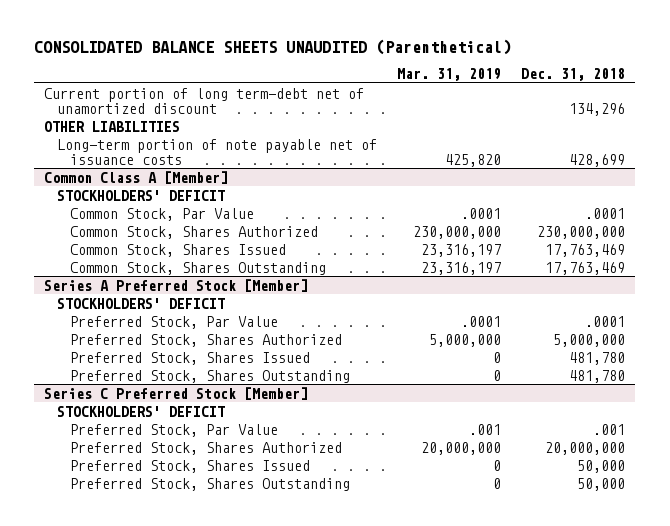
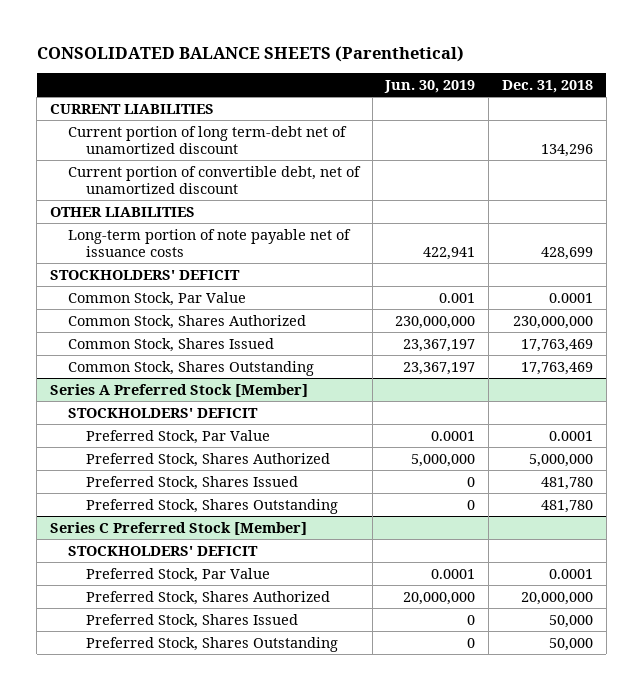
- CONSOLIDATED BALANCE SHEETS UNAUDITED (Parenthetical)
+ CONSOLIDATED BALANCE SHEETS (Parenthetical)
- | Mar. 31, 2019 | Dec. 31, 2018
+ | Jun. 30, 2019 | Dec. 31, 2018
+ CURRENT LIABILITIES
+ Current portion of convertible debt, net of unamortized discount
- Common Class A [Member]
- Common Stock, Par Value | .0001 | .0001
+ Common Stock, Par Value | 0.001 | 0.0001
@ Series A Preferred Stock [Member]
- Preferred Stock, Par Value | .0001 | .0001
+ Preferred Stock, Par Value | 0.0001 | 0.0001
@ Series C Preferred Stock [Member]
- Preferred Stock, Par Value | .001 | .001
+ Preferred Stock, Par Value | 0.0001 | 0.0001

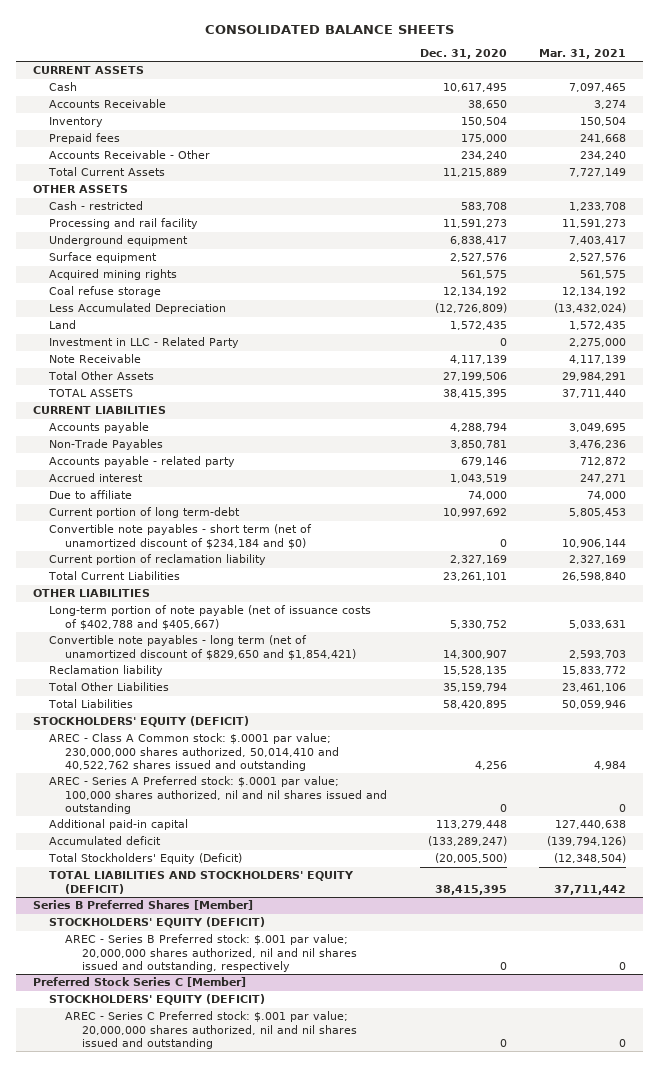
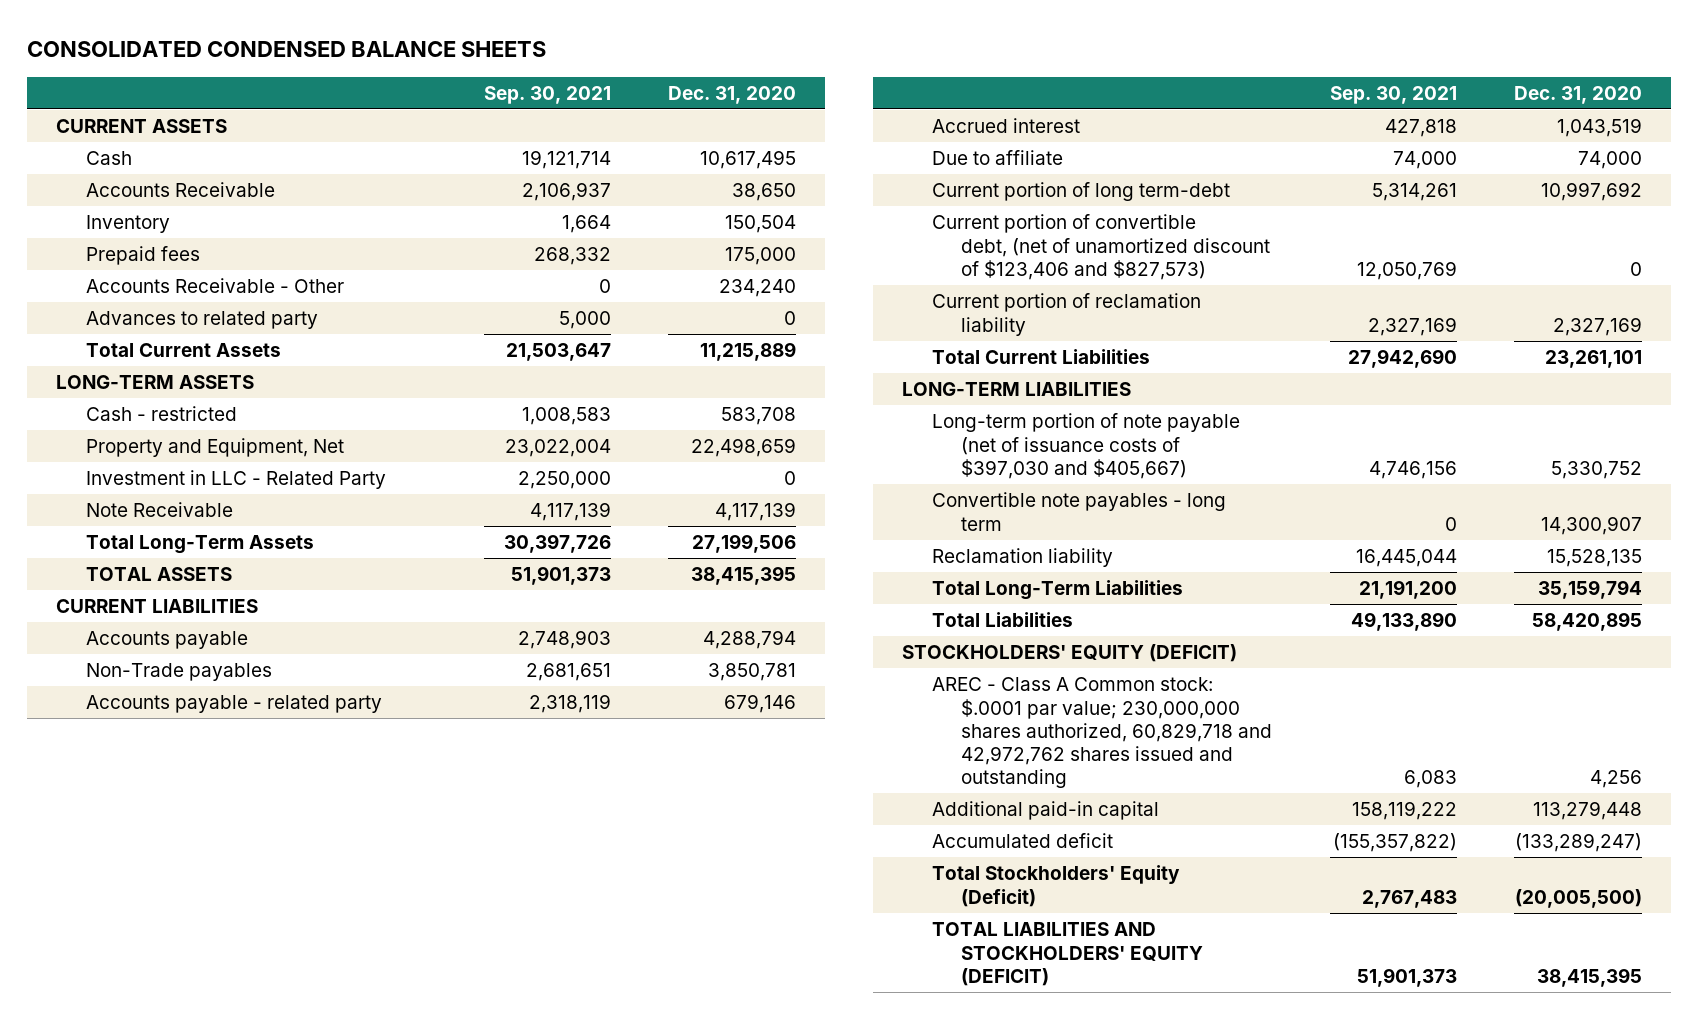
- CONSOLIDATED BALANCE SHEETS
+ CONSOLIDATED CONDENSED BALANCE SHEETS
- | Dec. 31, 2020 | Mar. 31, 2021
+ | Sep. 30, 2021 | Dec. 31, 2020
+ Advances to related party | 5,000 | 0
- OTHER ASSETS
+ LONG-TERM ASSETS
- Processing and rail facility | 11,591,273 | 11,591,273
- Underground equipment | 6,838,417 | 7,403,417
- Surface equipment | 2,527,576 | 2,527,576
- Acquired mining rights | 561,575 | 561,575
- Coal refuse storage | 12,134,192 | 12,134,192
- Less Accumulated Depreciation | (12,726,809) | (13,432,024)
- Land | 1,572,435 | 1,572,435
+ Property and Equipment, Net | 23,022,004 | 22,498,659
- Total Other Assets | 27,199,506 | 29,984,291
+ Total Long-Term Assets | 30,397,726 | 27,199,506
- Non-Trade Payables | 3,850,781 | 3,476,236
+ Non-Trade payables | 2,681,651 | 3,850,781
- Convertible note payables - short term (net of unamortized discount of $234,184 and $0) | 0 | 10,906,144
+ Current portion of convertible debt, (net of unamortized discount of $123,406 and $827,573) | 12,050,769 | 0
- OTHER LIABILITIES
- Long-term portion of note payable (net of issuance costs of $402,788 and $405,667) | 5,330,752 | 5,033,631
- Convertible note payables - long term (net of unamortized discount of $829,650 and $1,854,421) | 14,300,907 | 2,593,703
+ LONG-TERM LIABILITIES
+ Long-term portion of note payable (net of issuance costs of $397,030 and $405,667) | 4,746,156 | 5,330,752
+ Convertible note payables - long term | 0 | 14,300,907
- Total Other Liabilities | 35,159,794 | 23,461,106
+ Total Long-Term Liabilities | 21,191,200 | 35,159,794
- AREC - Class A Common stock: $.0001 par value; 230,000,000 shares authorized, 50,014,410 and 40,522,762 shares issued and outstanding | 4,256 | 4,984
- AREC - Series A Preferred stock: $.0001 par value; 100,000 shares authorized, nil and nil shares issued and outstanding | 0 | 0
+ AREC - Class A Common stock: $.0001 par value; 230,000,000 shares authorized, 60,829,718 and 42,972,762 shares issued and outstanding | 6,083 | 4,256
- Series B Preferred Shares [Member]
- STOCKHOLDERS' EQUITY (DEFICIT)
- AREC - Series B Preferred stock: $.001 par value; 20,000,000 shares authorized, nil and nil shares issued and outstanding, respectively | 0 | 0
- Preferred Stock Series C [Member]
- STOCKHOLDERS' EQUITY (DEFICIT)
- AREC - Series C Preferred stock: $.001 par value; 20,000,000 shares authorized, nil and nil shares issued and outstanding | 0 | 0

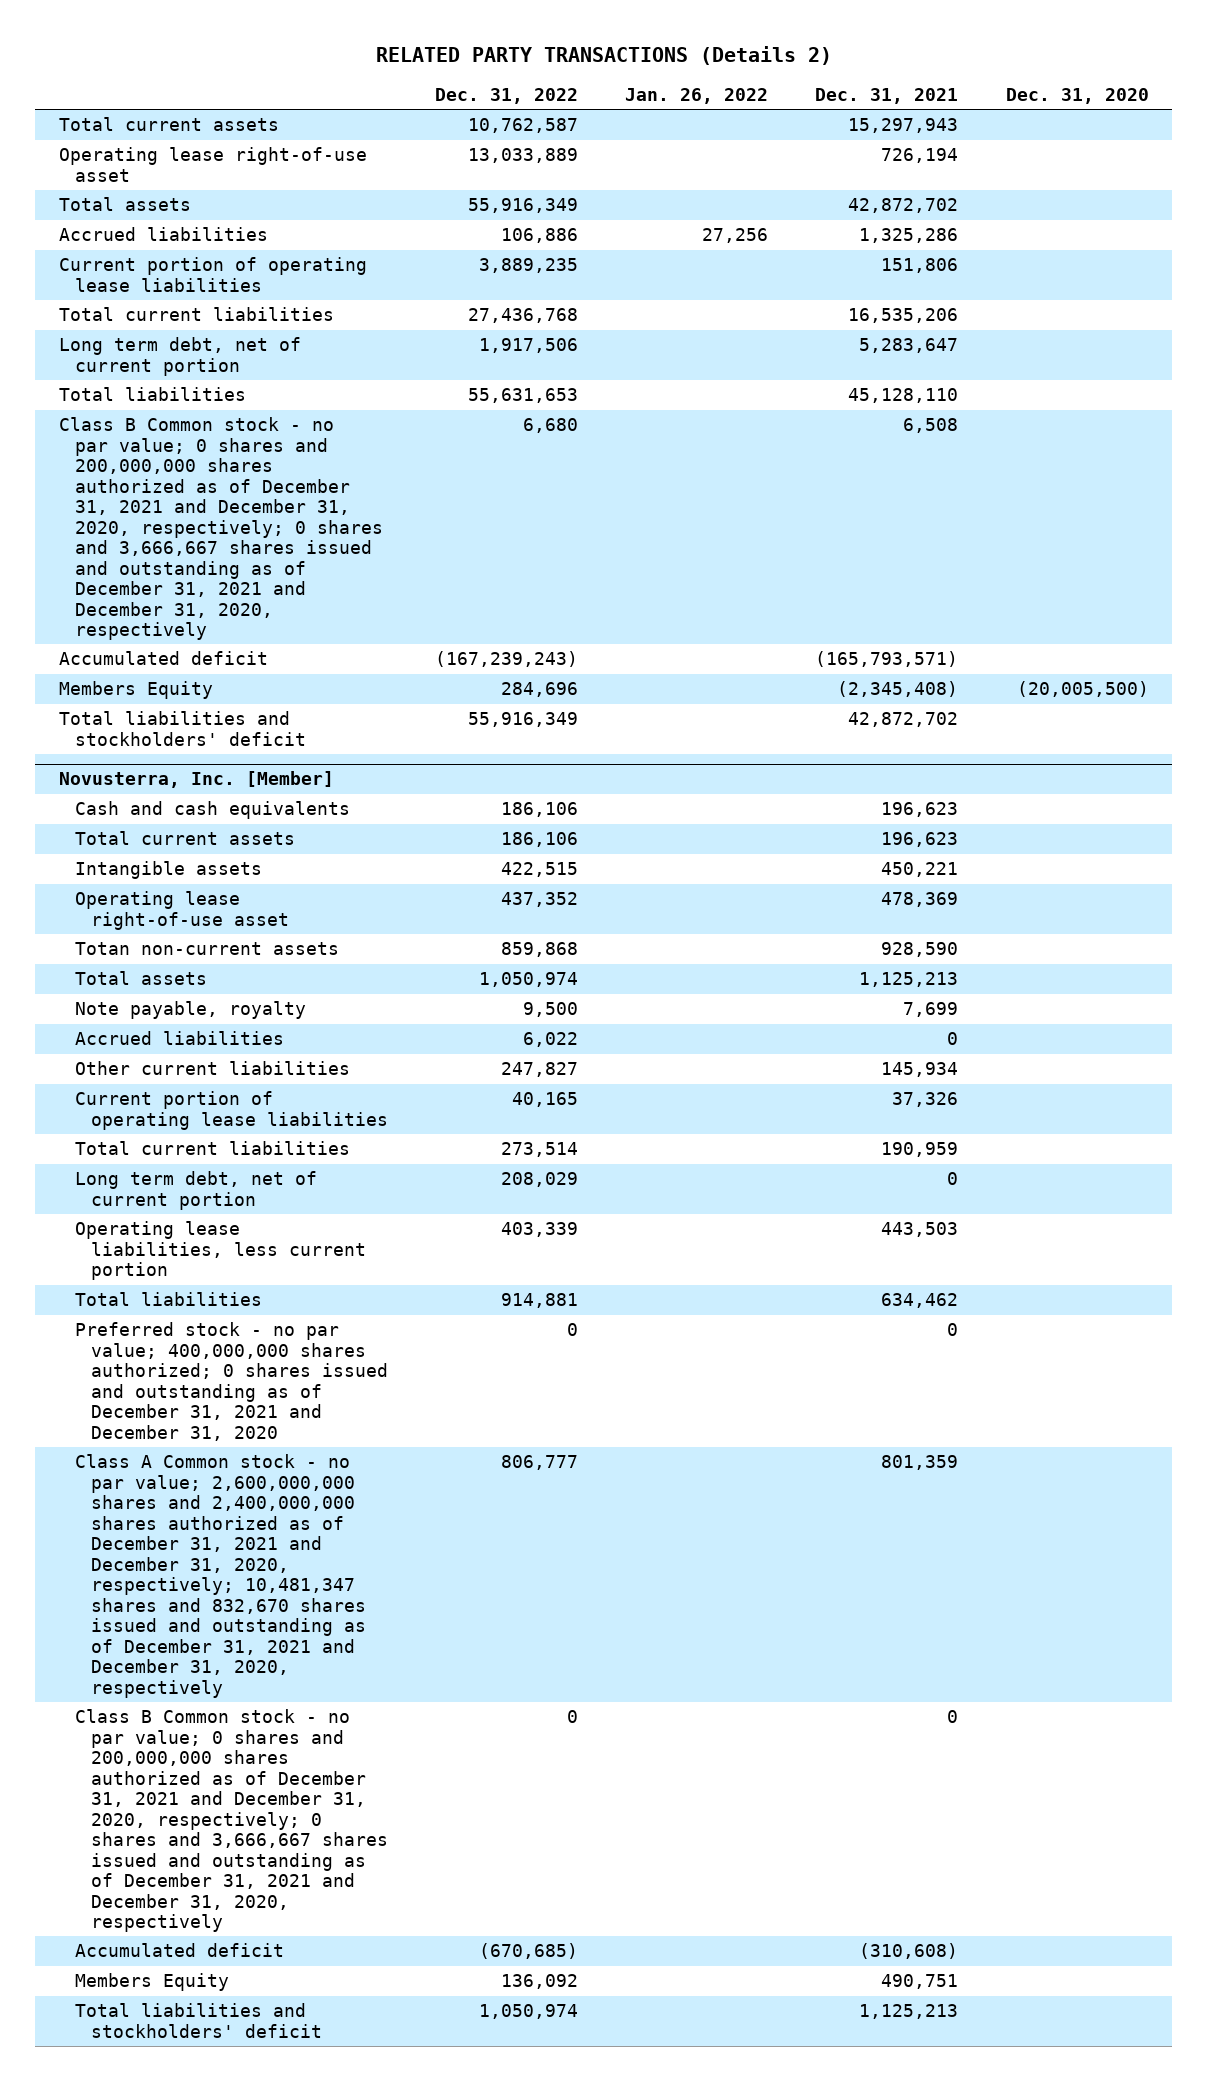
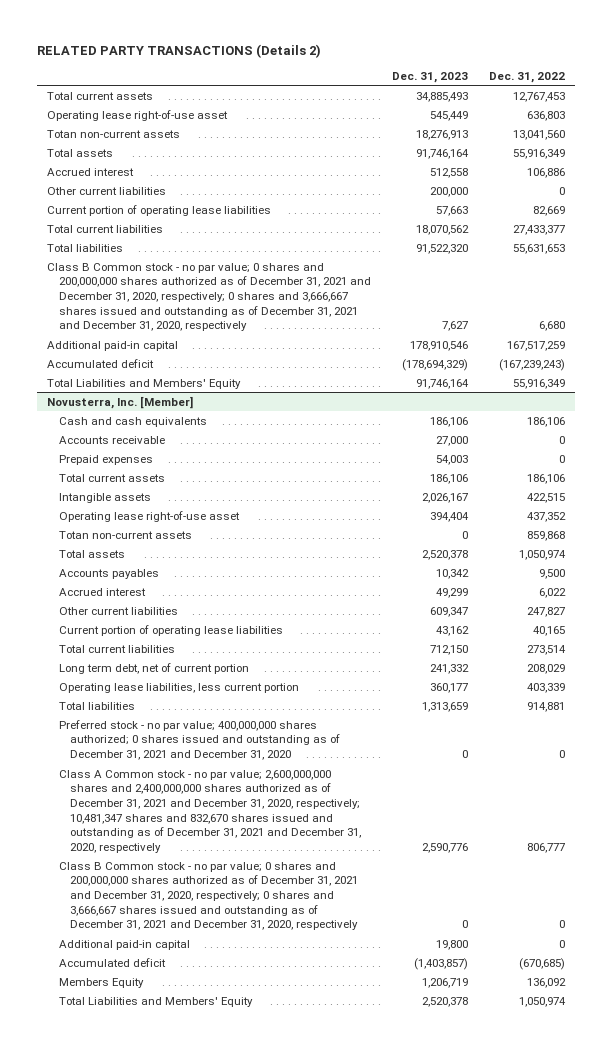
- | Dec. 31, 2022 | Jan. 26, 2022 | Dec. 31, 2021 | Dec. 31, 2020
+ | Dec. 31, 2023 | Dec. 31, 2022
- Total current assets | 10,762,587 | | 15,297,943 |
- Operating lease right-of-use asset | 13,033,889 | | 726,194 |
+ Total current assets | 34,885,493 | 12,767,453
+ Operating lease right-of-use asset | 545,449 | 636,803
+ Totan non-current assets | 18,276,913 | 13,041,560
- Accrued liabilities | 106,886 | 27,256 | 1,325,286 |
- Current portion of operating lease liabilities | 3,889,235 | | 151,806 |
- Total current liabilities | 27,436,768 | | 16,535,206 |
- Long term debt, net of current portion | 1,917,506 | | 5,283,647 |
+ Accrued interest | 512,558 | 106,886
+ Other current liabilities | 200,000 | 0
+ Current portion of operating lease liabilities | 57,663 | 82,669
+ Total current liabilities | 18,070,562 | 27,433,377
+ Additional paid-in capital | 178,910,546 | 167,517,259
- Members Equity | 284,696 | | (2,345,408) | (20,005,500)
- Total liabilities and stockholders' deficit | 55,916,349 | | 42,872,702 |
+ Total Liabilities and Members' Equity | 91,746,164 | 55,916,349
@ Novusterra, Inc. [Member]
+ Accounts receivable | 27,000 | 0
+ Prepaid expenses | 54,003 | 0
- Note payable, royalty | 9,500 | | 7,699 |
- Accrued liabilities | 6,022 | | 0 |
+ Accounts payables | 10,342 | 9,500
+ Accrued interest | 49,299 | 6,022
+ Additional paid-in capital | 19,800 | 0
- Total liabilities and stockholders' deficit | 1,050,974 | | 1,125,213 |
+ Total Liabilities and Members' Equity | 2,520,378 | 1,050,974

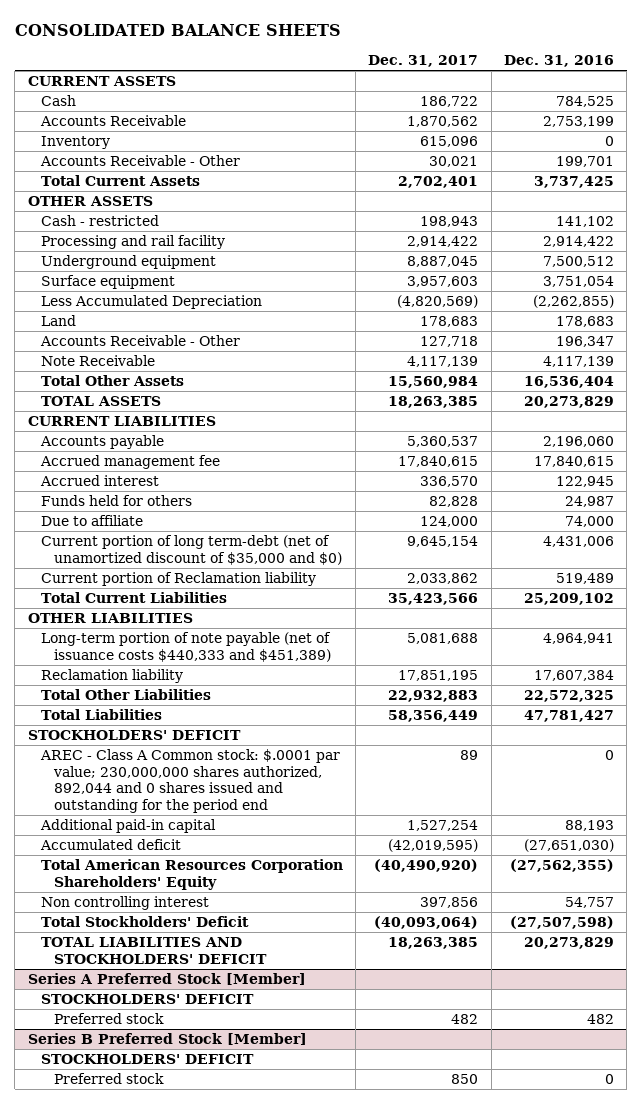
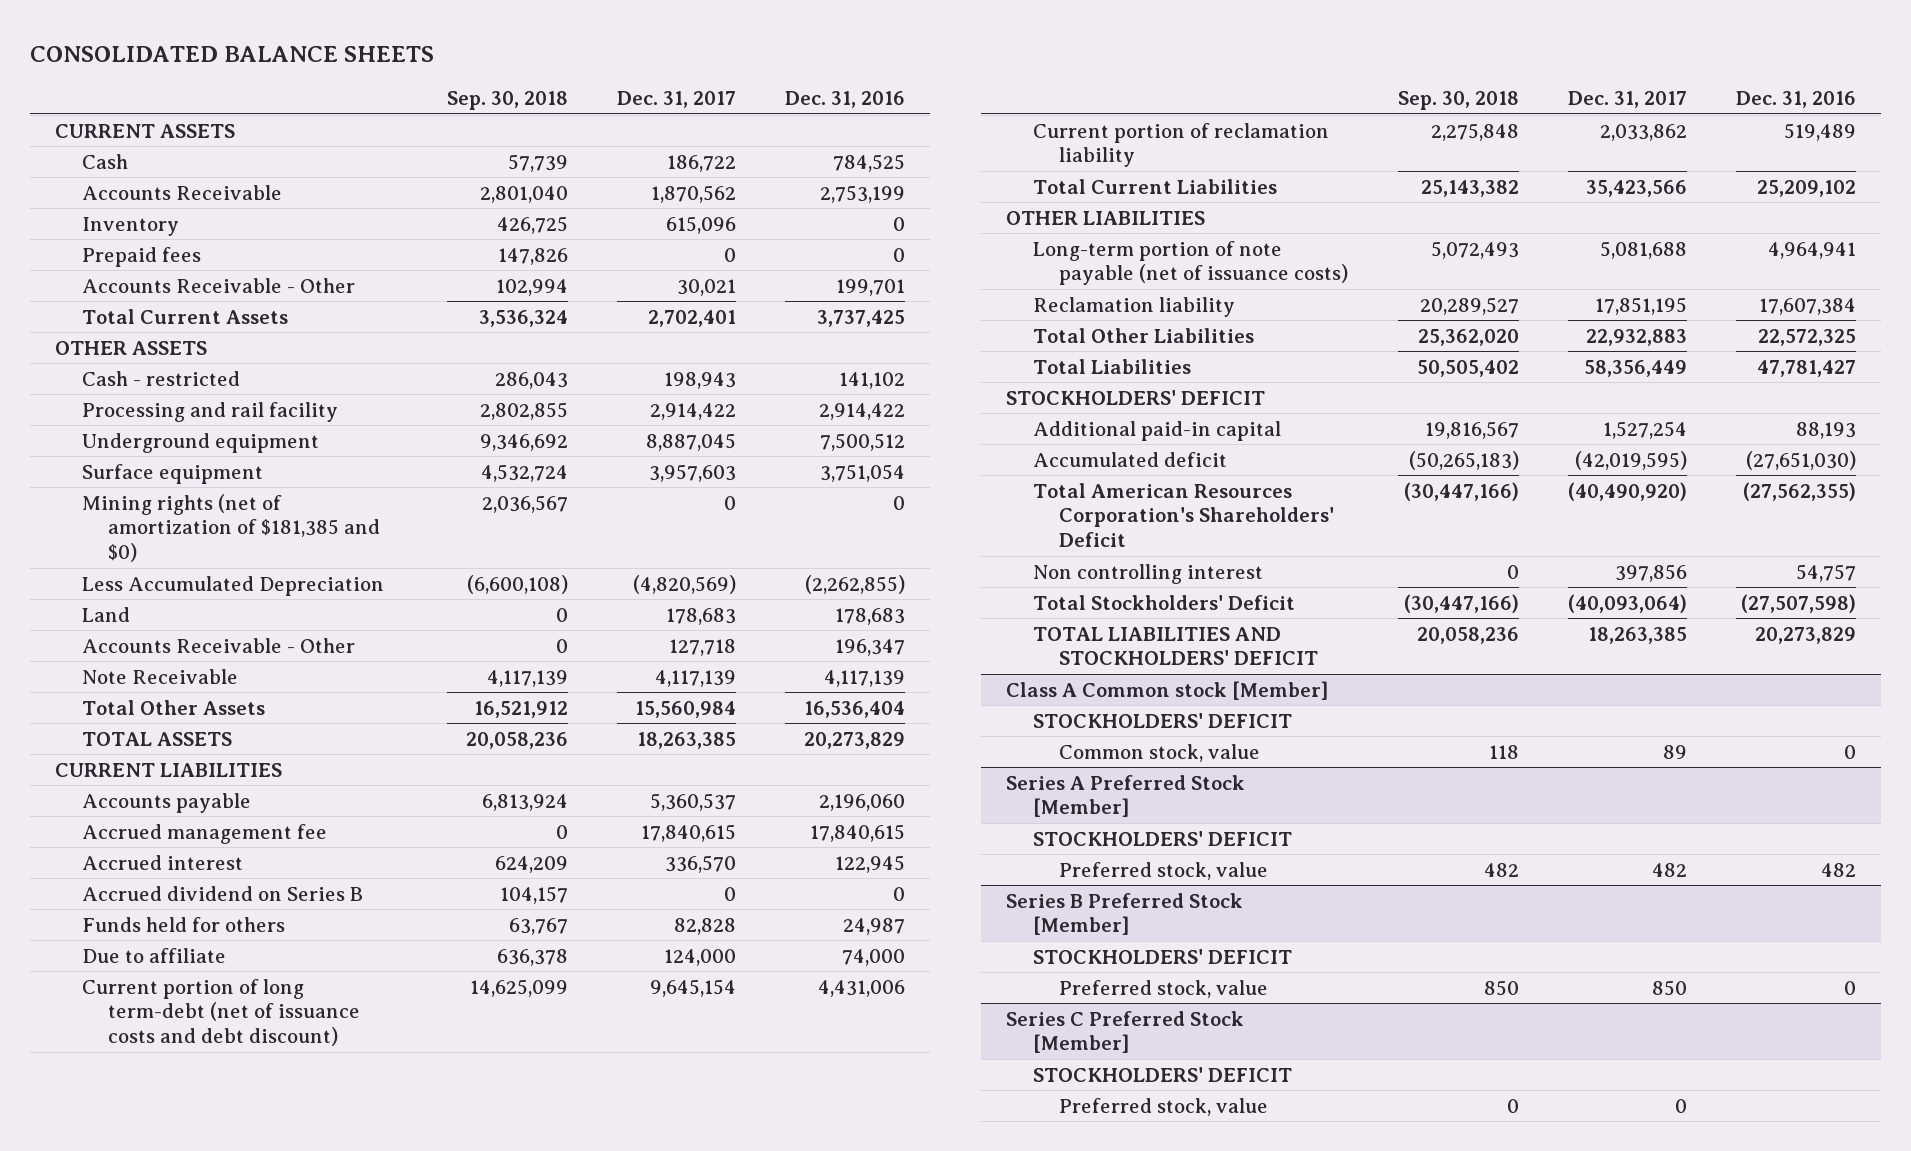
- | Dec. 31, 2017 | Dec. 31, 2016
+ | Sep. 30, 2018 | Dec. 31, 2017 | Dec. 31, 2016
+ Prepaid fees | 147,826 | 0 | 0
+ Mining rights (net of amortization of $181,385 and $0) | 2,036,567 | 0 | 0
+ Accrued dividend on Series B | 104,157 | 0 | 0
- Current portion of long term-debt (net of unamortized discount of $35,000 and $0) | 9,645,154 | 4,431,006
- Current portion of Reclamation liability | 2,033,862 | 519,489
+ Current portion of long term-debt (net of issuance costs and debt discount) | 14,625,099 | 9,645,154 | 4,431,006
+ Current portion of reclamation liability | 2,275,848 | 2,033,862 | 519,489
- Long-term portion of note payable (net of issuance costs $440,333 and $451,389) | 5,081,688 | 4,964,941
+ Long-term portion of note payable (net of issuance costs) | 5,072,493 | 5,081,688 | 4,964,941
- AREC - Class A Common stock: $.0001 par value; 230,000,000 shares authorized, 892,044 and 0 shares issued and outstanding for the period end | 89 | 0
- Total American Resources Corporation Shareholders' Equity | (40,490,920) | (27,562,355)
+ Total American Resources Corporation's Shareholders' Deficit | (30,447,166) | (40,490,920) | (27,562,355)
+ Class A Common stock [Member]
+ STOCKHOLDERS' DEFICIT
+ Common stock, value | 118 | 89 | 0
@ Series A Preferred Stock [Member]
- Preferred stock | 482 | 482
+ Preferred stock, value | 482 | 482 | 482
@ Series B Preferred Stock [Member]
- Preferred stock | 850 | 0
+ Preferred stock, value | 850 | 850 | 0
+ Series C Preferred Stock [Member]
+ STOCKHOLDERS' DEFICIT
+ Preferred stock, value | 0 | 0 |

